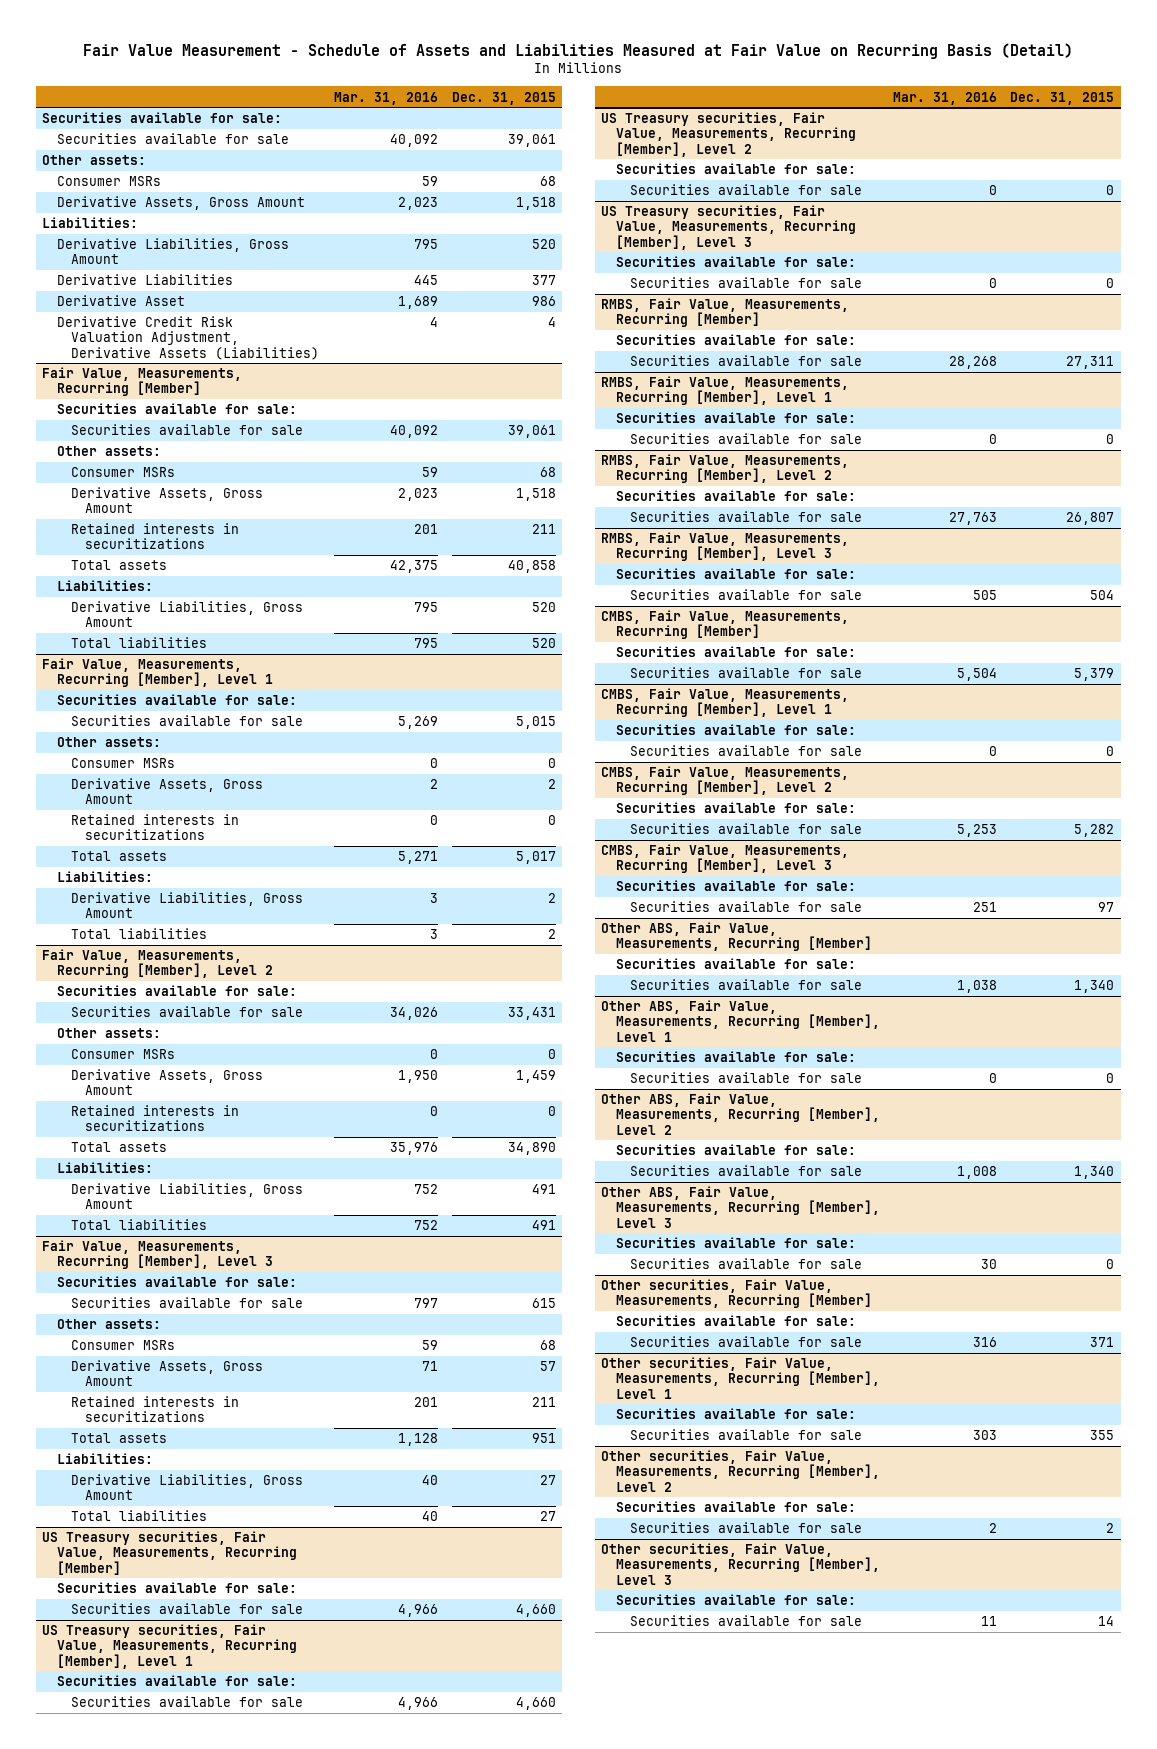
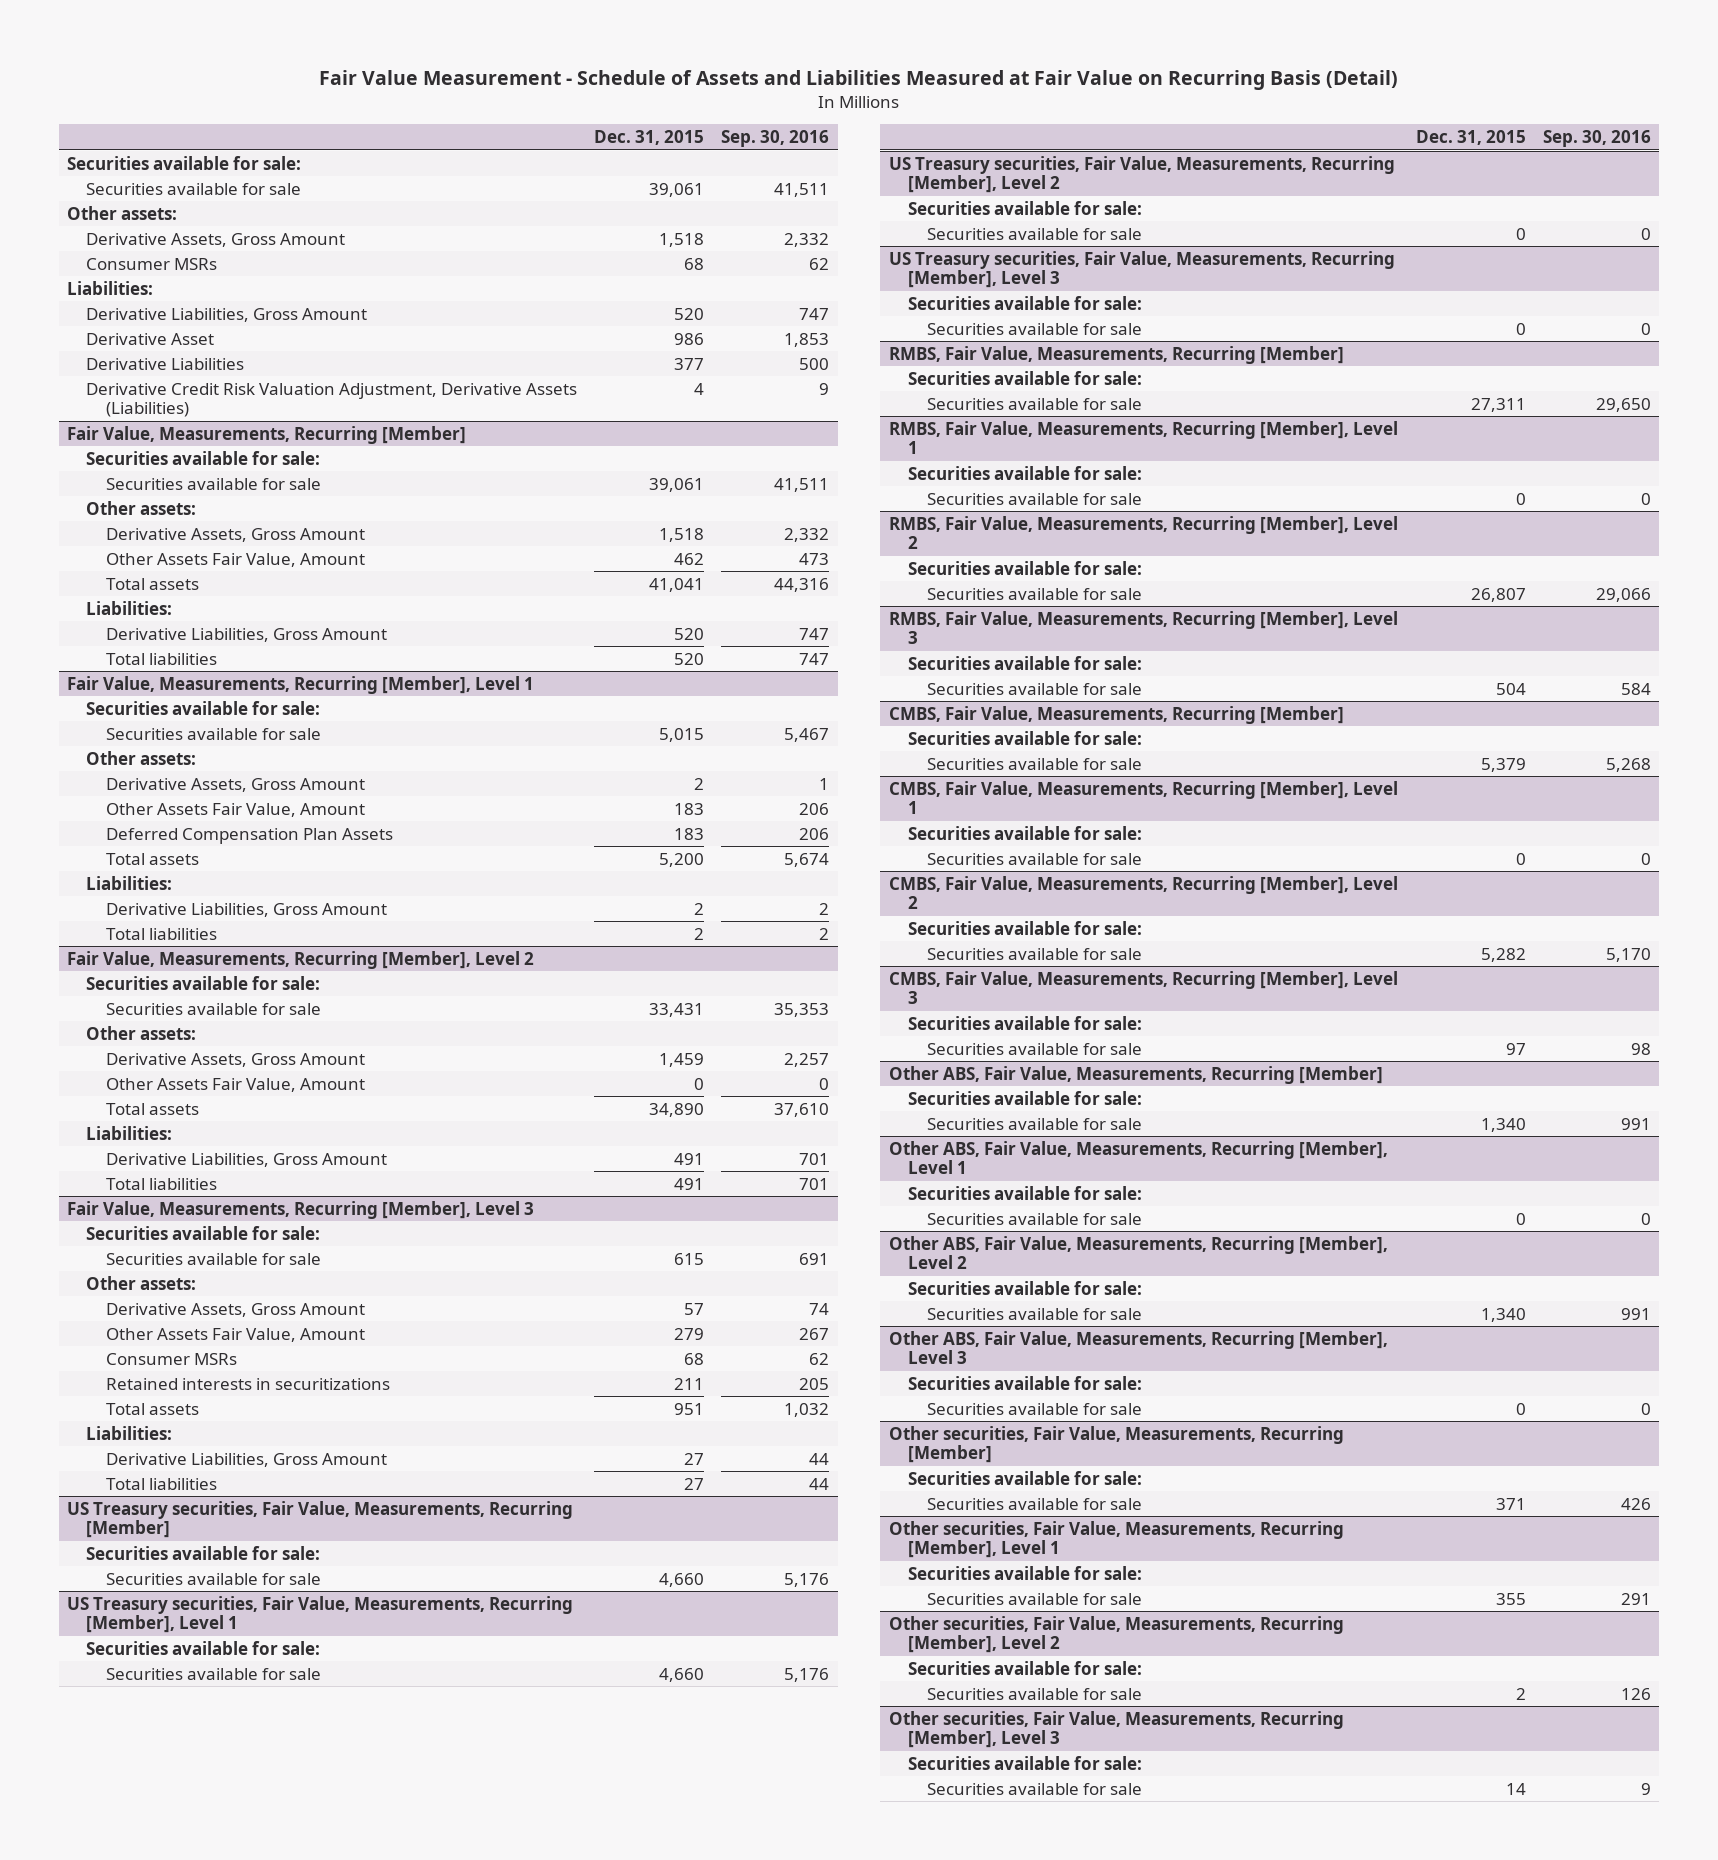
- | Mar. 31, 2016 | Dec. 31, 2015
+ | Dec. 31, 2015 | Sep. 30, 2016
moved down: Consumer MSRs | 68 | 62
moved down: Derivative Liabilities | 377 | 500
@ Fair Value, Measurements, Recurring [Member]
- Consumer MSRs | 59 | 68
- Retained interests in securitizations | 201 | 211
- Total assets | 42,375 | 40,858
+ Other Assets Fair Value, Amount | 462 | 473
+ Total assets | 41,041 | 44,316
@ Fair Value, Measurements, Recurring [Member], Level 1
- Consumer MSRs | 0 | 0
- Retained interests in securitizations | 0 | 0
- Total assets | 5,271 | 5,017
+ Other Assets Fair Value, Amount | 183 | 206
+ Deferred Compensation Plan Assets | 183 | 206
+ Total assets | 5,200 | 5,674
@ Fair Value, Measurements, Recurring [Member], Level 2
- Consumer MSRs | 0 | 0
- Retained interests in securitizations | 0 | 0
+ Other Assets Fair Value, Amount | 0 | 0
@ Fair Value, Measurements, Recurring [Member], Level 3
+ Other Assets Fair Value, Amount | 279 | 267
moved down: Consumer MSRs | 68 | 62

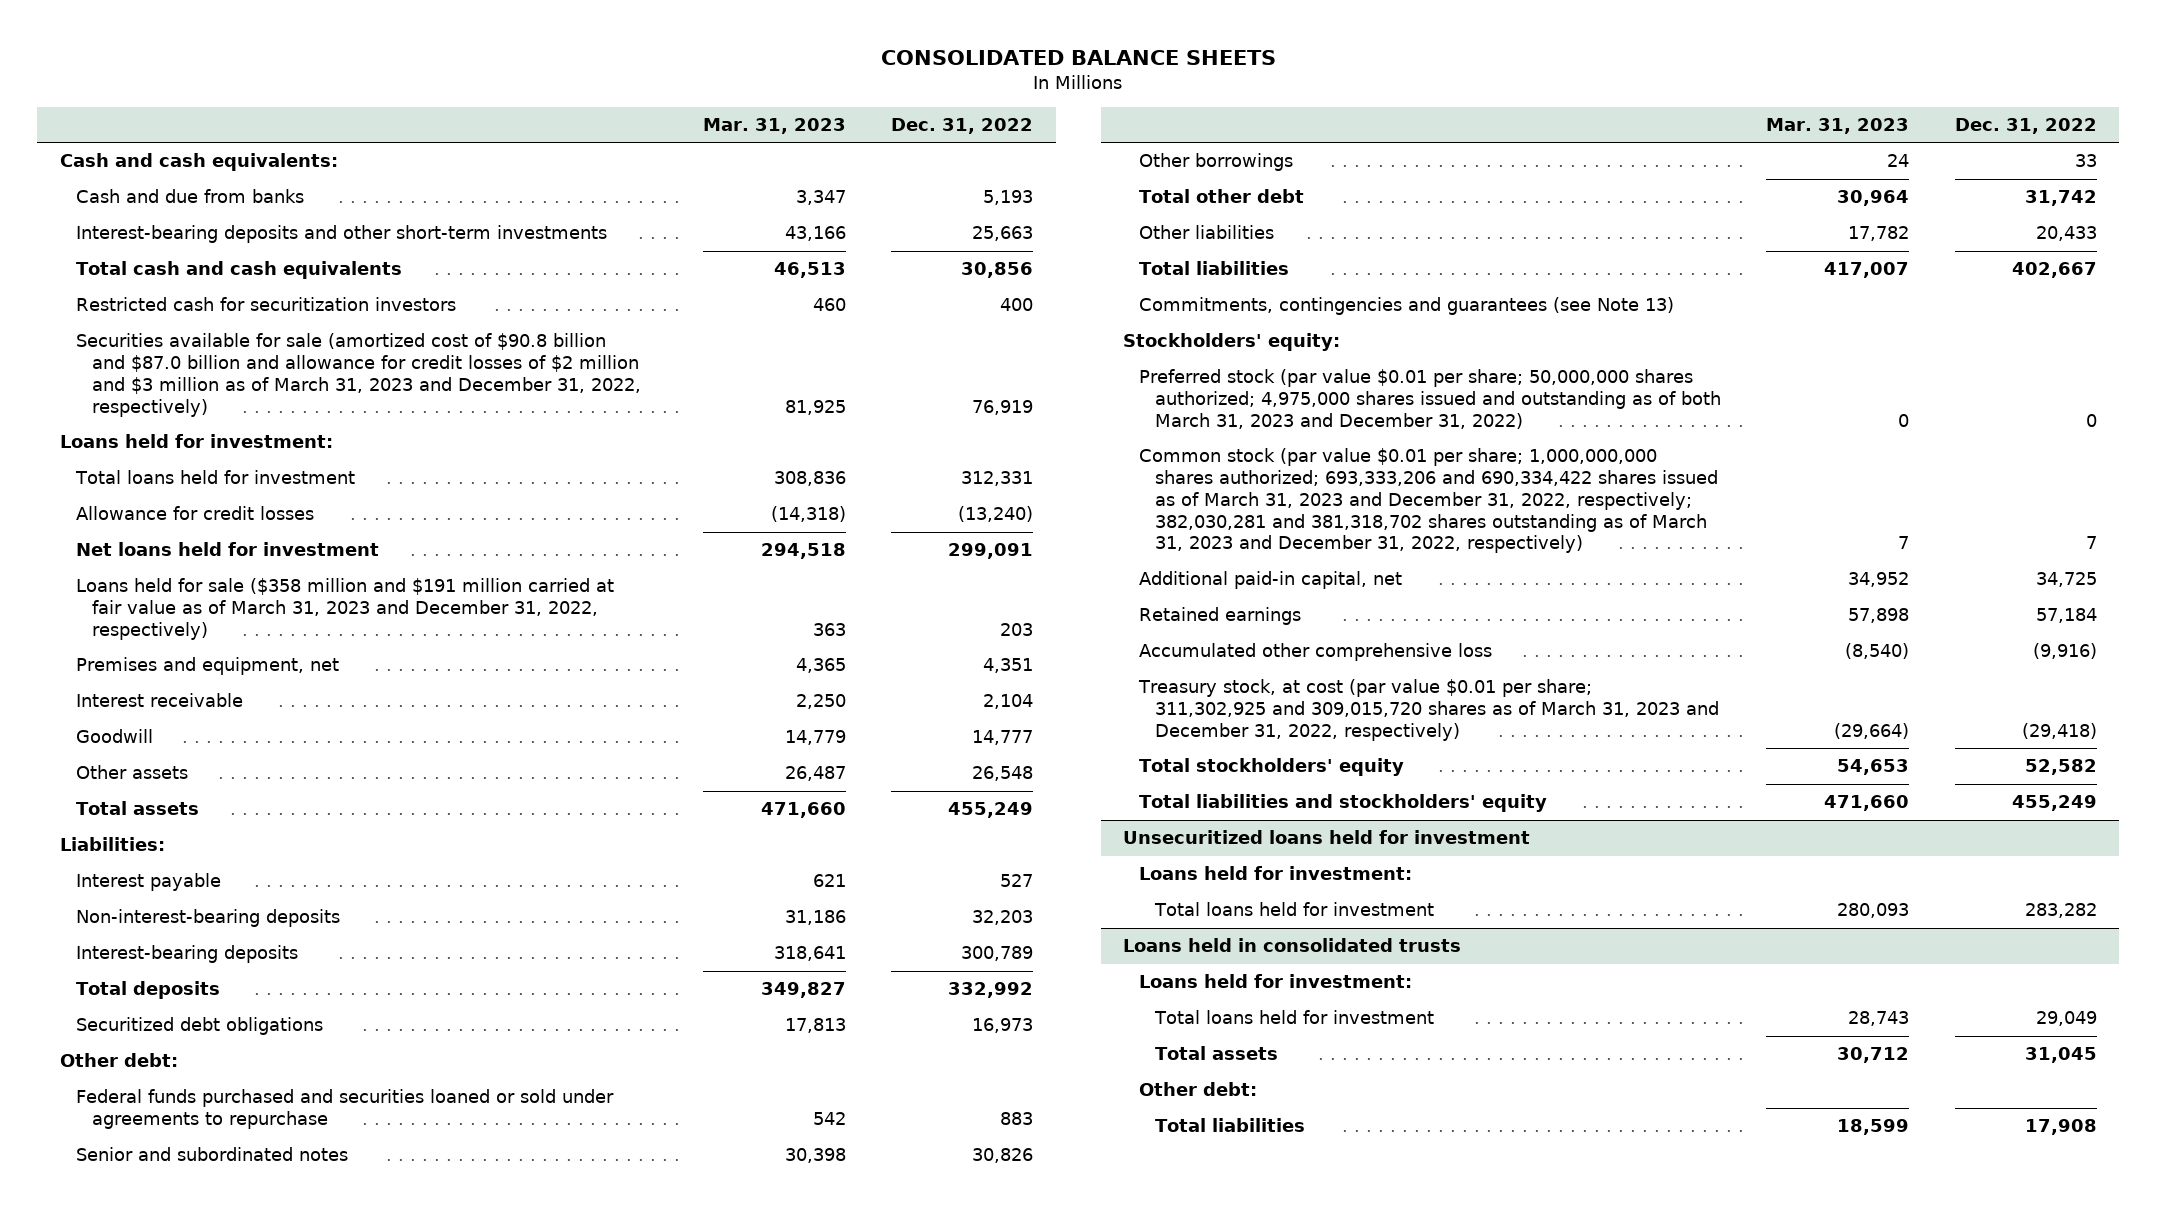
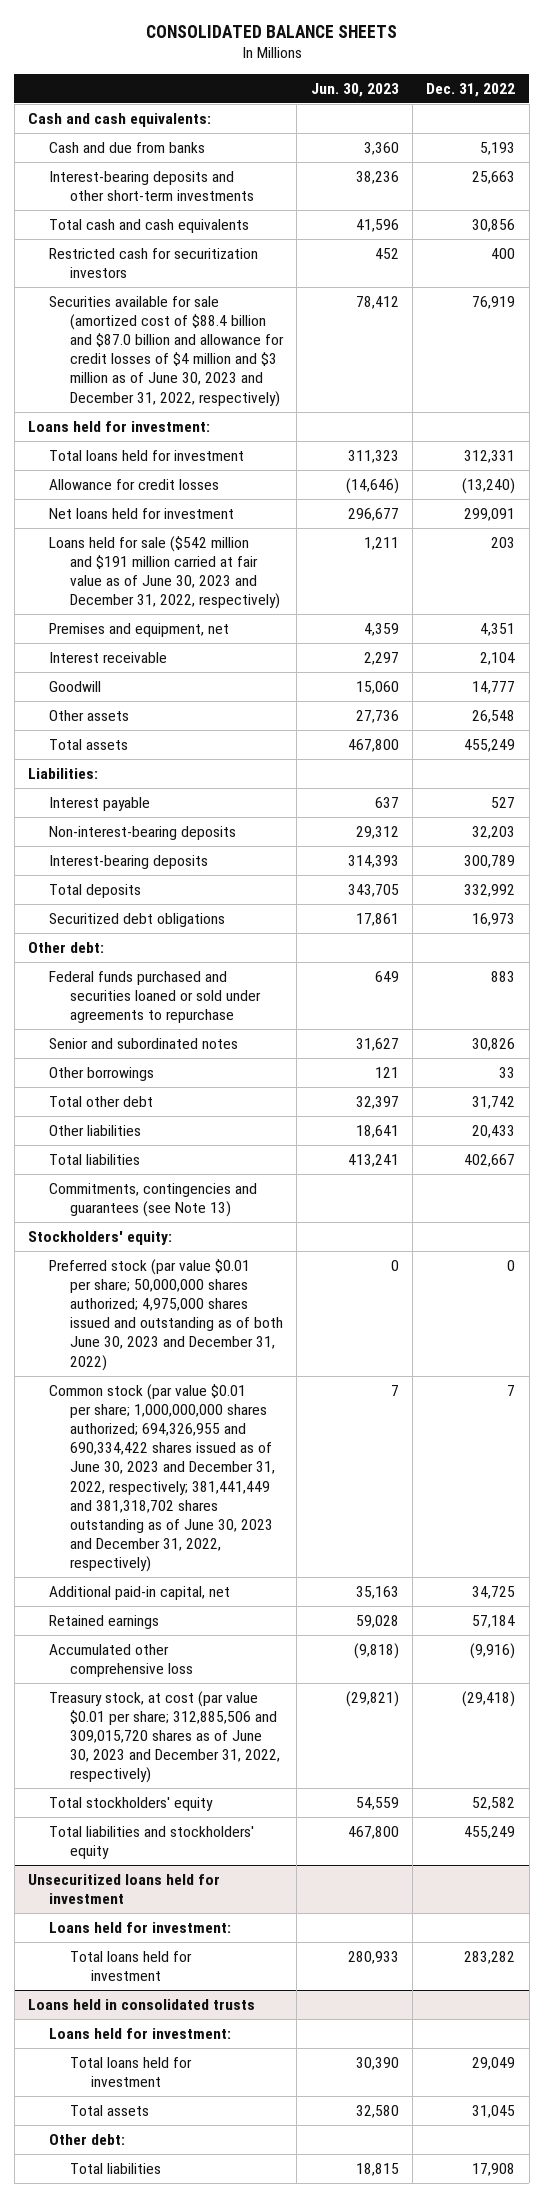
- | Mar. 31, 2023 | Dec. 31, 2022
+ | Jun. 30, 2023 | Dec. 31, 2022
- Securities available for sale (amortized cost of $90.8 billion and $87.0 billion and allowance for credit losses of $2 million and $3 million as of March 31, 2023 and December 31, 2022, respectively) | 81,925 | 76,919
+ Securities available for sale (amortized cost of $88.4 billion and $87.0 billion and allowance for credit losses of $4 million and $3 million as of June 30, 2023 and December 31, 2022, respectively) | 78,412 | 76,919
- Loans held for sale ($358 million and $191 million carried at fair value as of March 31, 2023 and December 31, 2022, respectively) | 363 | 203
+ Loans held for sale ($542 million and $191 million carried at fair value as of June 30, 2023 and December 31, 2022, respectively) | 1,211 | 203
- Preferred stock (par value $0.01 per share; 50,000,000 shares authorized; 4,975,000 shares issued and outstanding as of both March 31, 2023 and December 31, 2022) | 0 | 0
- Common stock (par value $0.01 per share; 1,000,000,000 shares authorized; 693,333,206 and 690,334,422 shares issued as of March 31, 2023 and December 31, 2022, respectively; 382,030,281 and 381,318,702 shares outstanding as of March 31, 2023 and December 31, 2022, respectively) | 7 | 7
+ Preferred stock (par value $0.01 per share; 50,000,000 shares authorized; 4,975,000 shares issued and outstanding as of both June 30, 2023 and December 31, 2022) | 0 | 0
+ Common stock (par value $0.01 per share; 1,000,000,000 shares authorized; 694,326,955 and 690,334,422 shares issued as of June 30, 2023 and December 31, 2022, respectively; 381,441,449 and 381,318,702 shares outstanding as of June 30, 2023 and December 31, 2022, respectively) | 7 | 7
- Treasury stock, at cost (par value $0.01 per share; 311,302,925 and 309,015,720 shares as of March 31, 2023 and December 31, 2022, respectively) | (29,664) | (29,418)
+ Treasury stock, at cost (par value $0.01 per share; 312,885,506 and 309,015,720 shares as of June 30, 2023 and December 31, 2022, respectively) | (29,821) | (29,418)

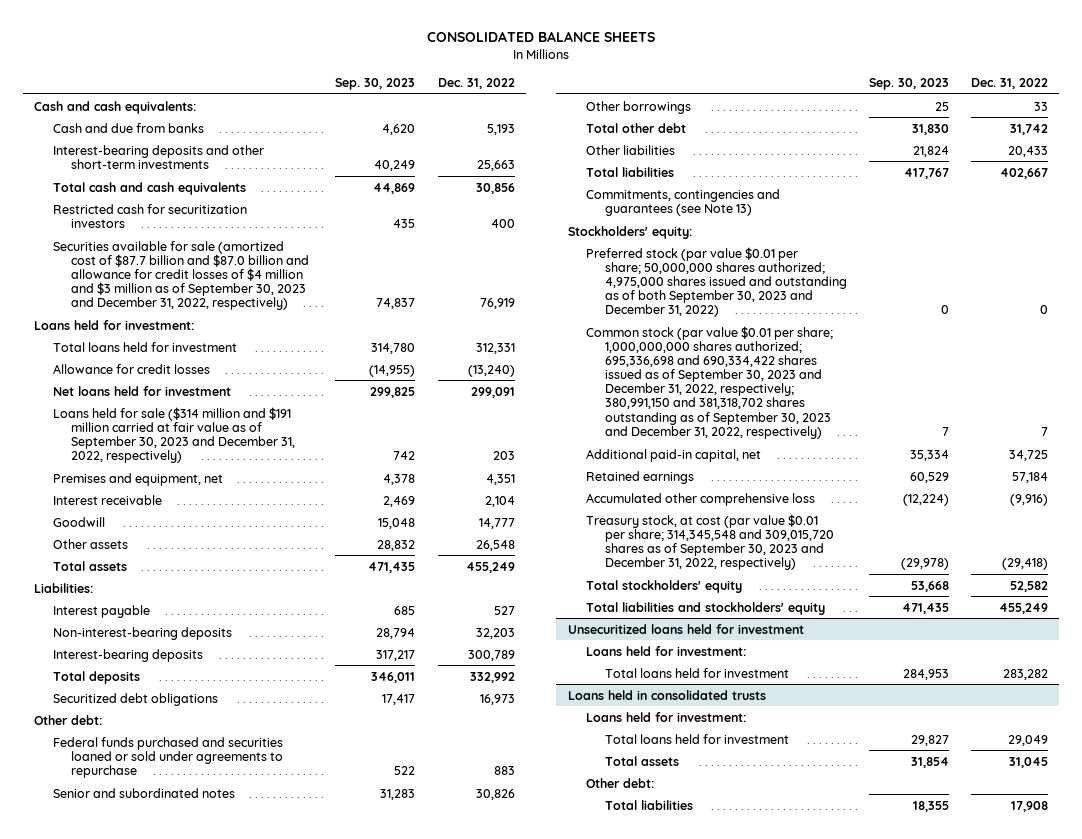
- | Jun. 30, 2023 | Dec. 31, 2022
+ | Sep. 30, 2023 | Dec. 31, 2022
- Securities available for sale (amortized cost of $88.4 billion and $87.0 billion and allowance for credit losses of $4 million and $3 million as of June 30, 2023 and December 31, 2022, respectively) | 78,412 | 76,919
+ Securities available for sale (amortized cost of $87.7 billion and $87.0 billion and allowance for credit losses of $4 million and $3 million as of September 30, 2023 and December 31, 2022, respectively) | 74,837 | 76,919
- Loans held for sale ($542 million and $191 million carried at fair value as of June 30, 2023 and December 31, 2022, respectively) | 1,211 | 203
+ Loans held for sale ($314 million and $191 million carried at fair value as of September 30, 2023 and December 31, 2022, respectively) | 742 | 203
- Preferred stock (par value $0.01 per share; 50,000,000 shares authorized; 4,975,000 shares issued and outstanding as of both June 30, 2023 and December 31, 2022) | 0 | 0
- Common stock (par value $0.01 per share; 1,000,000,000 shares authorized; 694,326,955 and 690,334,422 shares issued as of June 30, 2023 and December 31, 2022, respectively; 381,441,449 and 381,318,702 shares outstanding as of June 30, 2023 and December 31, 2022, respectively) | 7 | 7
+ Preferred stock (par value $0.01 per share; 50,000,000 shares authorized; 4,975,000 shares issued and outstanding as of both September 30, 2023 and December 31, 2022) | 0 | 0
+ Common stock (par value $0.01 per share; 1,000,000,000 shares authorized; 695,336,698 and 690,334,422 shares issued as of September 30, 2023 and December 31, 2022, respectively; 380,991,150 and 381,318,702 shares outstanding as of September 30, 2023 and December 31, 2022, respectively) | 7 | 7
- Treasury stock, at cost (par value $0.01 per share; 312,885,506 and 309,015,720 shares as of June 30, 2023 and December 31, 2022, respectively) | (29,821) | (29,418)
+ Treasury stock, at cost (par value $0.01 per share; 314,345,548 and 309,015,720 shares as of September 30, 2023 and December 31, 2022, respectively) | (29,978) | (29,418)

